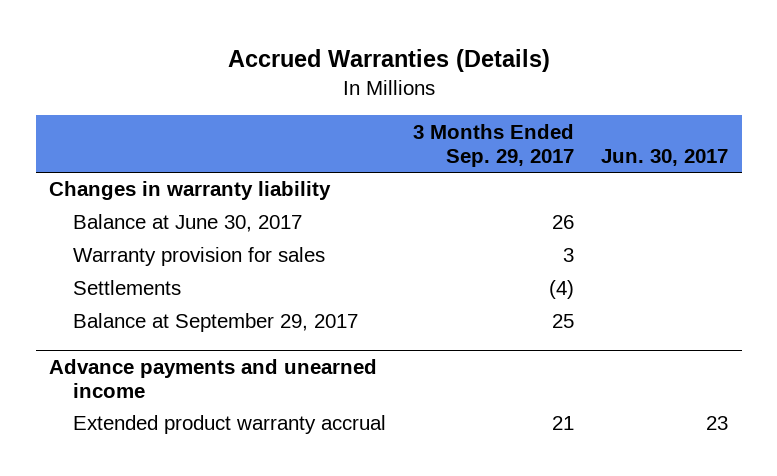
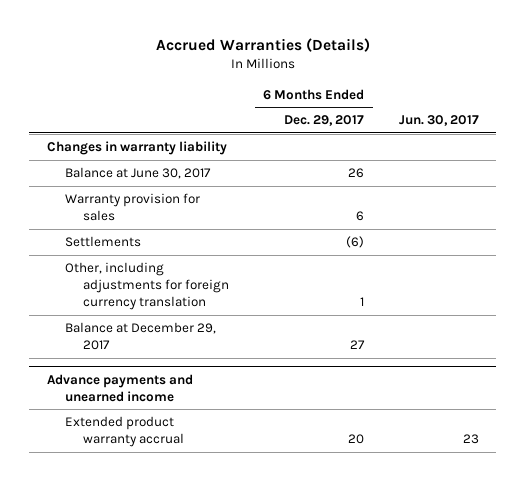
- | 3 Months Ended Sep. 29, 2017 | Jun. 30, 2017
+ | 6 Months Ended Dec. 29, 2017 | Jun. 30, 2017
- Balance at September 29, 2017 | 25 |
+ Other, including adjustments for foreign currency translation | 1 |
+ Balance at December 29, 2017 | 27 |

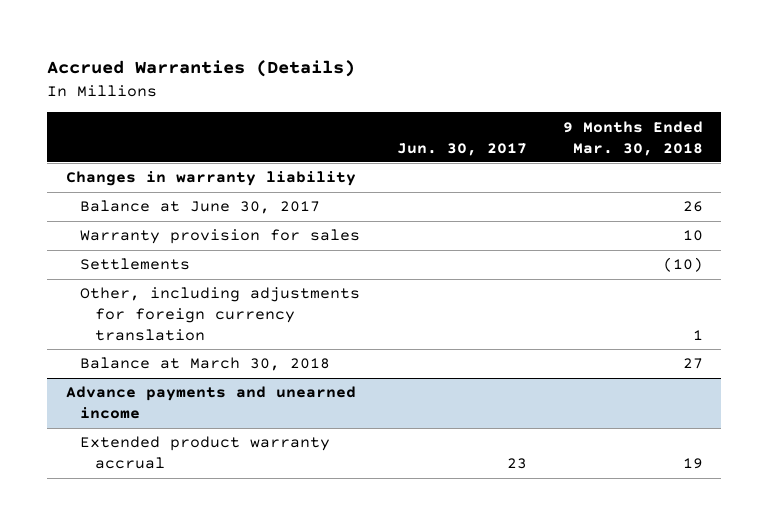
- | 6 Months Ended Dec. 29, 2017 | Jun. 30, 2017
+ | Jun. 30, 2017 | 9 Months Ended Mar. 30, 2018
- Balance at December 29, 2017 | 27 |
+ Balance at March 30, 2018 | | 27

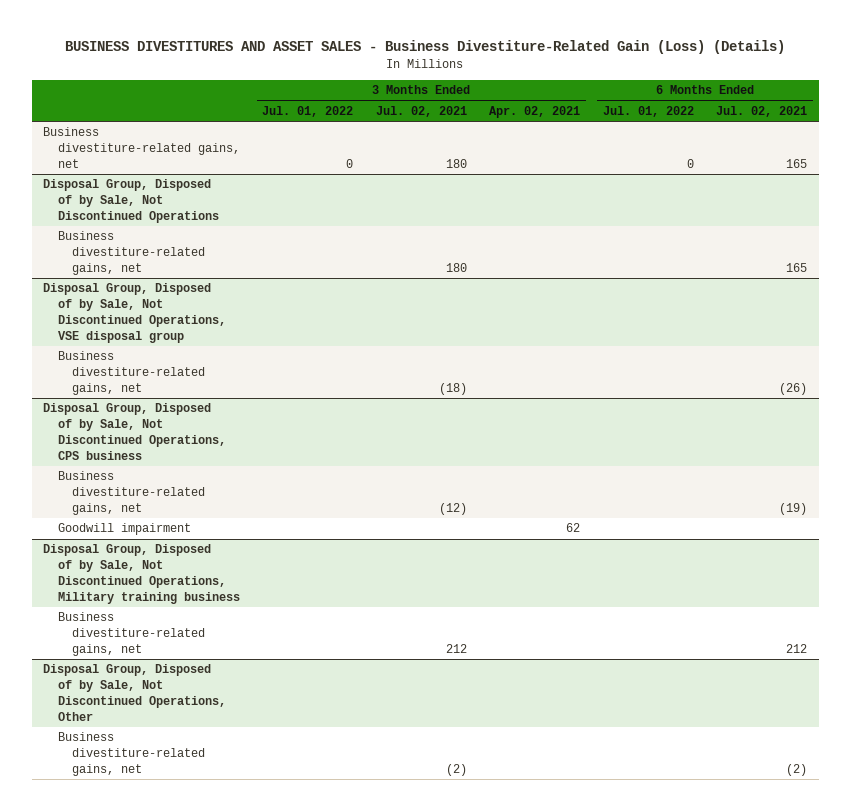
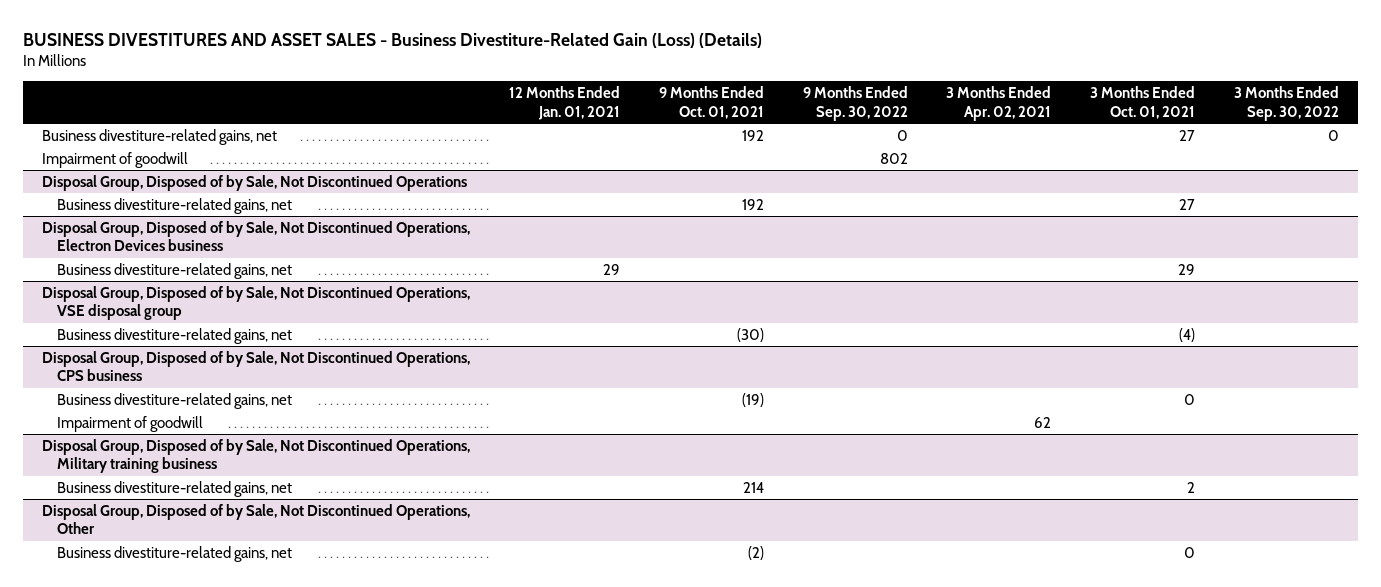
- | 3 Months Ended Jul. 01, 2022 | 3 Months Ended Jul. 02, 2021 | 3 Months Ended Apr. 02, 2021 | 6 Months Ended Jul. 01, 2022 | 6 Months Ended Jul. 02, 2021
+ | 12 Months Ended Jan. 01, 2021 | 9 Months Ended Oct. 01, 2021 | 9 Months Ended Sep. 30, 2022 | 3 Months Ended Apr. 02, 2021 | 3 Months Ended Oct. 01, 2021 | 3 Months Ended Sep. 30, 2022
+ Impairment of goodwill | | | 802 | | |
+ Disposal Group, Disposed of by Sale, Not Discontinued Operations, Electron Devices business
+ Business divestiture-related gains, net | 29 | | | | 29 |
@ Disposal Group, Disposed of by Sale, Not Discontinued Operations, CPS business
- Goodwill impairment | | | 62 | |
+ Impairment of goodwill | | | | 62 | |

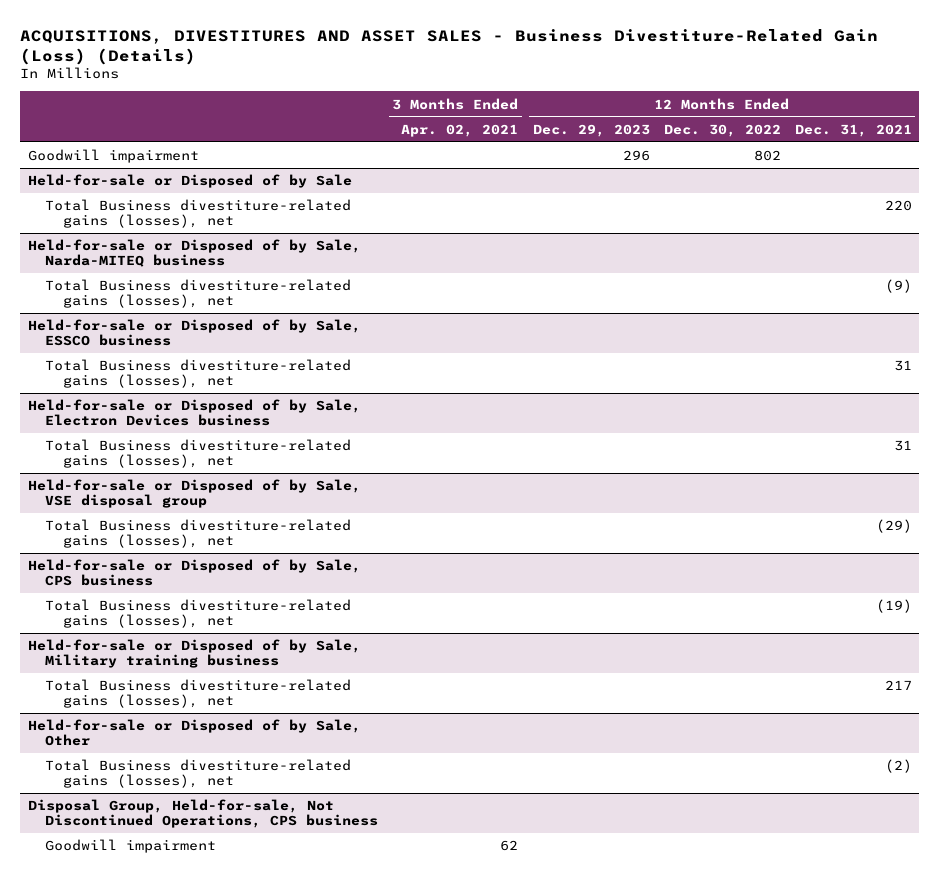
- BUSINESS DIVESTITURES AND ASSET SALES - Business Divestiture-Related Gain (Loss) (Details)
+ ACQUISITIONS, DIVESTITURES AND ASSET SALES - Business Divestiture-Related Gain (Loss) (Details)
- | 12 Months Ended Jan. 01, 2021 | 9 Months Ended Oct. 01, 2021 | 9 Months Ended Sep. 30, 2022 | 3 Months Ended Apr. 02, 2021 | 3 Months Ended Oct. 01, 2021 | 3 Months Ended Sep. 30, 2022
+ | 3 Months Ended Apr. 02, 2021 | 12 Months Ended Dec. 29, 2023 | 12 Months Ended Dec. 30, 2022 | 12 Months Ended Dec. 31, 2021
- Business divestiture-related gains, net | | 192 | 0 | | 27 | 0
- Impairment of goodwill | | | 802 | | |
- Disposal Group, Disposed of by Sale, Not Discontinued Operations
- Business divestiture-related gains, net | | 192 | | | 27 |
- Disposal Group, Disposed of by Sale, Not Discontinued Operations, Electron Devices business
- Business divestiture-related gains, net | 29 | | | | 29 |
- Disposal Group, Disposed of by Sale, Not Discontinued Operations, VSE disposal group
- Business divestiture-related gains, net | | (30) | | | (4) |
- Disposal Group, Disposed of by Sale, Not Discontinued Operations, CPS business
- Business divestiture-related gains, net | | (19) | | | 0 |
- Impairment of goodwill | | | | 62 | |
- Disposal Group, Disposed of by Sale, Not Discontinued Operations, Military training business
- Business divestiture-related gains, net | | 214 | | | 2 |
- Disposal Group, Disposed of by Sale, Not Discontinued Operations, Other
- Business divestiture-related gains, net | | (2) | | | 0 |
+ Goodwill impairment | | 296 | 802 |
+ Held-for-sale or Disposed of by Sale
+ Total Business divestiture-related gains (losses), net | | | | 220
+ Held-for-sale or Disposed of by Sale, Narda-MITEQ business
+ Total Business divestiture-related gains (losses), net | | | | (9)
+ Held-for-sale or Disposed of by Sale, ESSCO business
+ Total Business divestiture-related gains (losses), net | | | | 31
+ Held-for-sale or Disposed of by Sale, Electron Devices business
+ Total Business divestiture-related gains (losses), net | | | | 31
+ Held-for-sale or Disposed of by Sale, VSE disposal group
+ Total Business divestiture-related gains (losses), net | | | | (29)
+ Held-for-sale or Disposed of by Sale, CPS business
+ Total Business divestiture-related gains (losses), net | | | | (19)
+ Held-for-sale or Disposed of by Sale, Military training business
+ Total Business divestiture-related gains (losses), net | | | | 217
+ Held-for-sale or Disposed of by Sale, Other
+ Total Business divestiture-related gains (losses), net | | | | (2)
+ Disposal Group, Held-for-sale, Not Discontinued Operations, CPS business
+ Goodwill impairment | 62 | | |

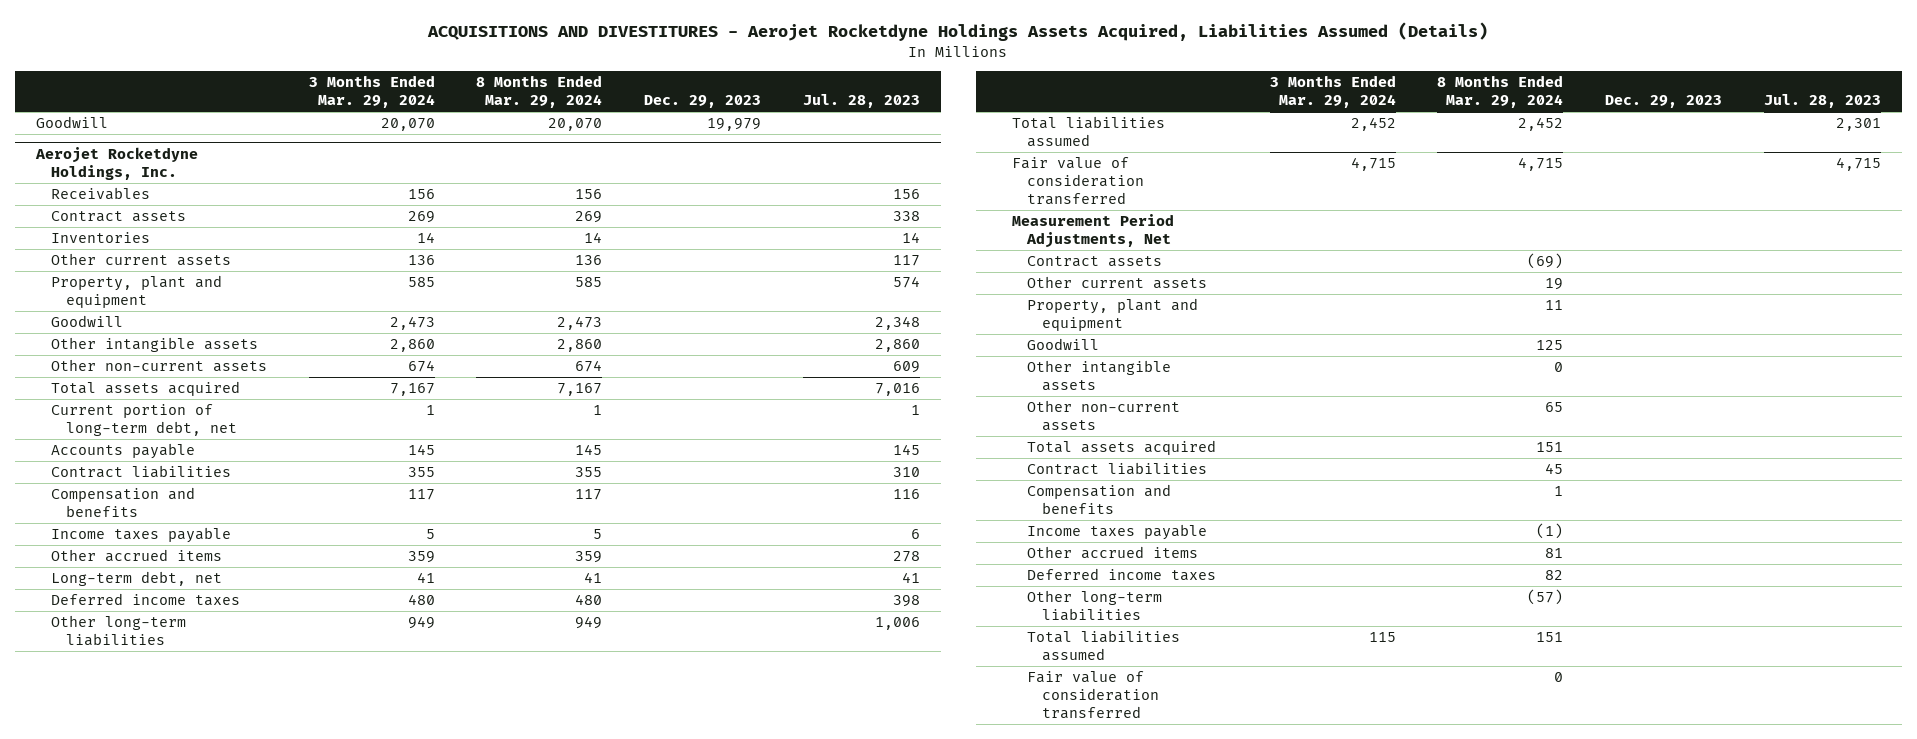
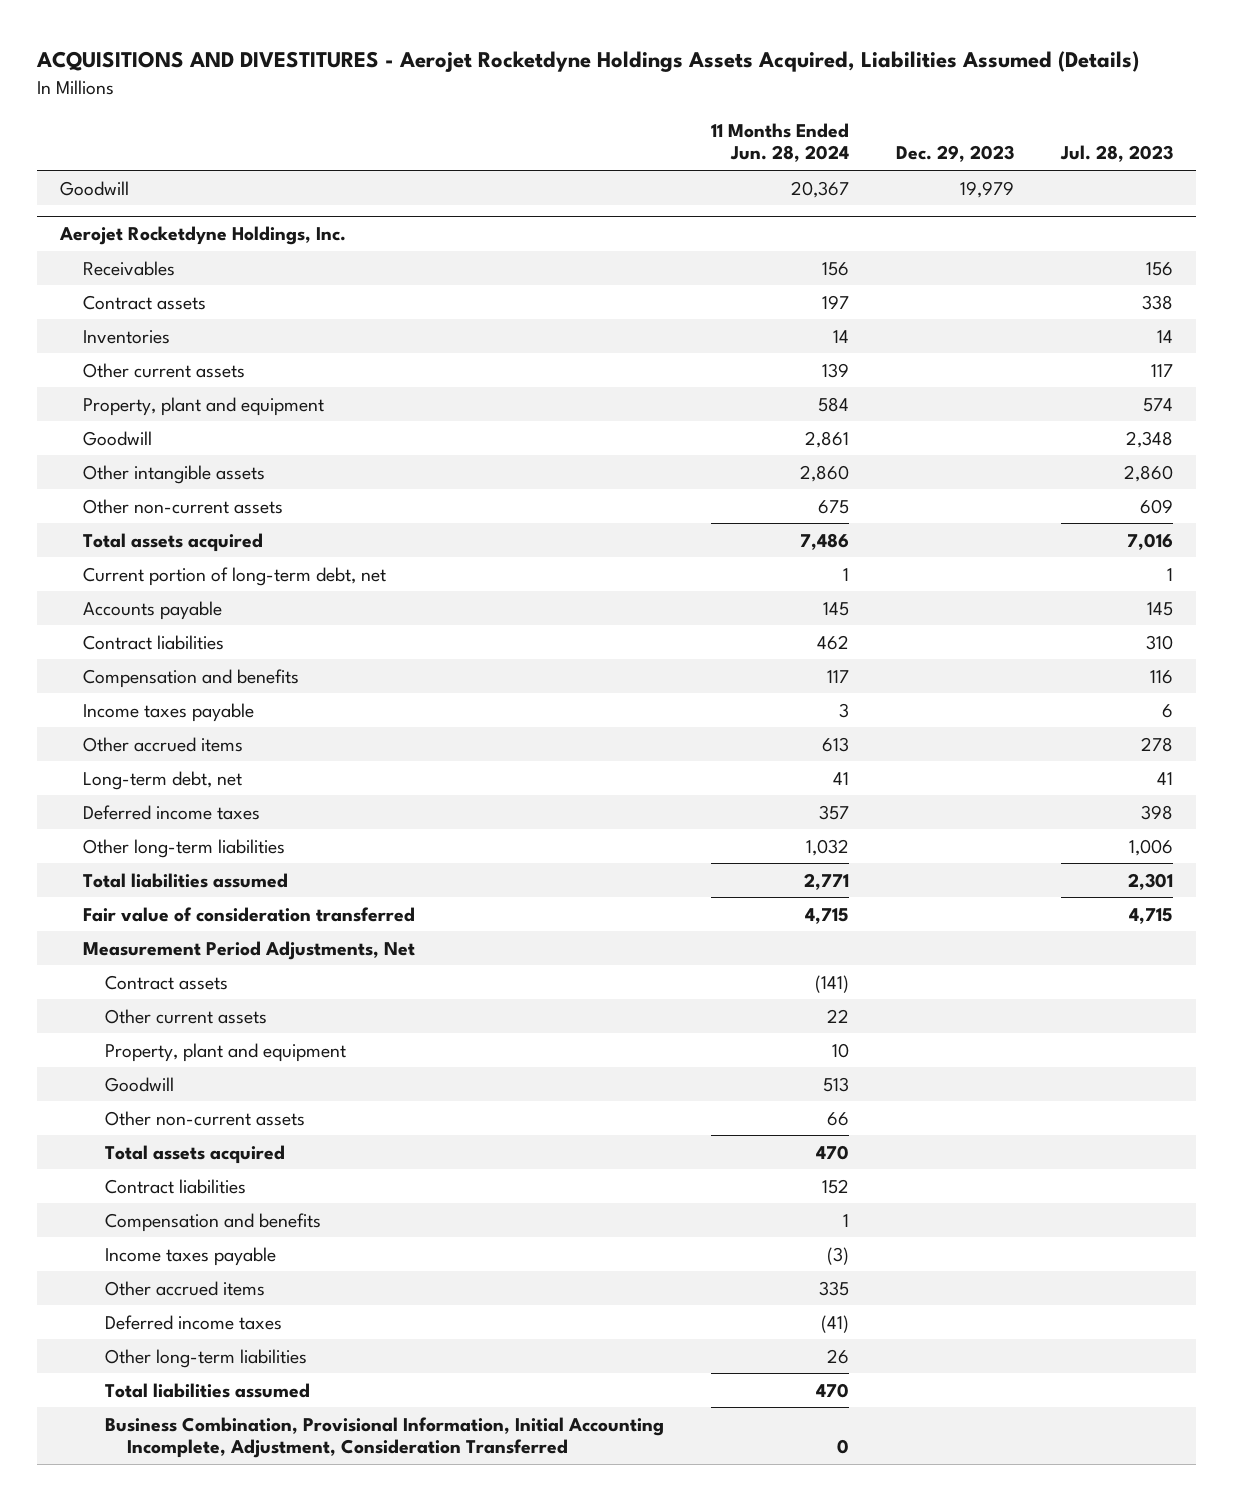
- | 3 Months Ended Mar. 29, 2024 | 8 Months Ended Mar. 29, 2024 | Dec. 29, 2023 | Jul. 28, 2023
+ | 11 Months Ended Jun. 28, 2024 | Dec. 29, 2023 | Jul. 28, 2023
@ Aerojet Rocketdyne Holdings, Inc.
- Other intangible assets | | 0 | |
- Fair value of consideration transferred | | 0 | |
+ Business Combination, Provisional Information, Initial Accounting Incomplete, Adjustment, Consideration Transferred | 0 | |

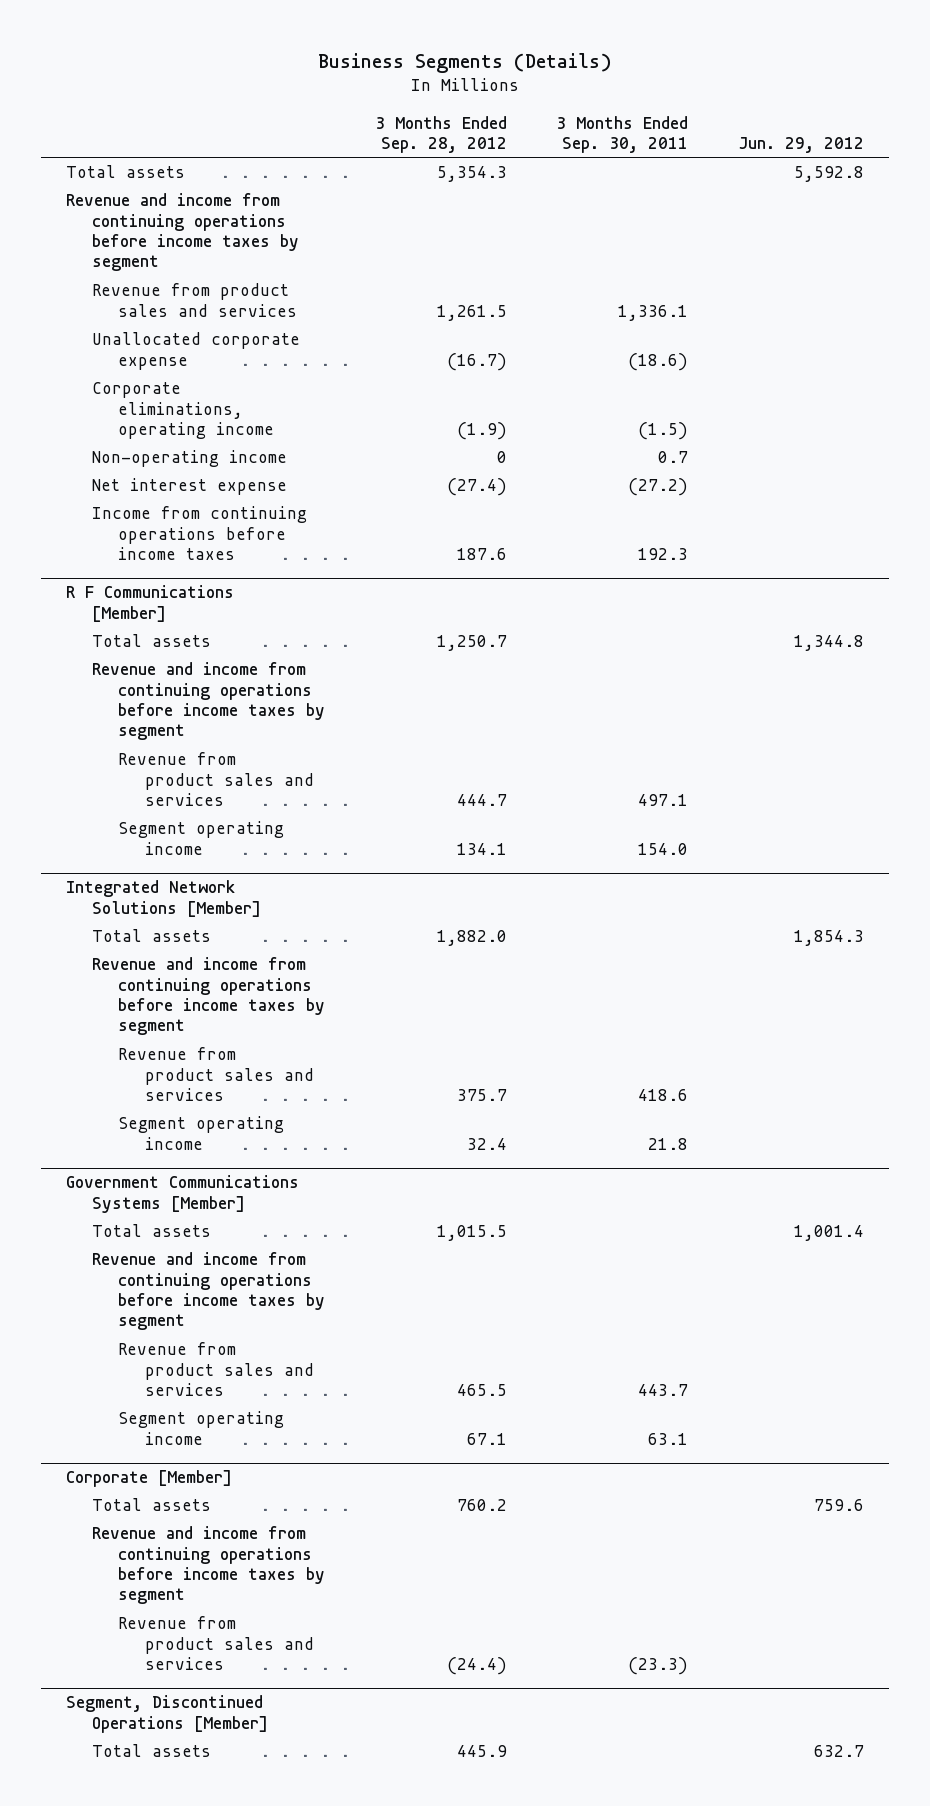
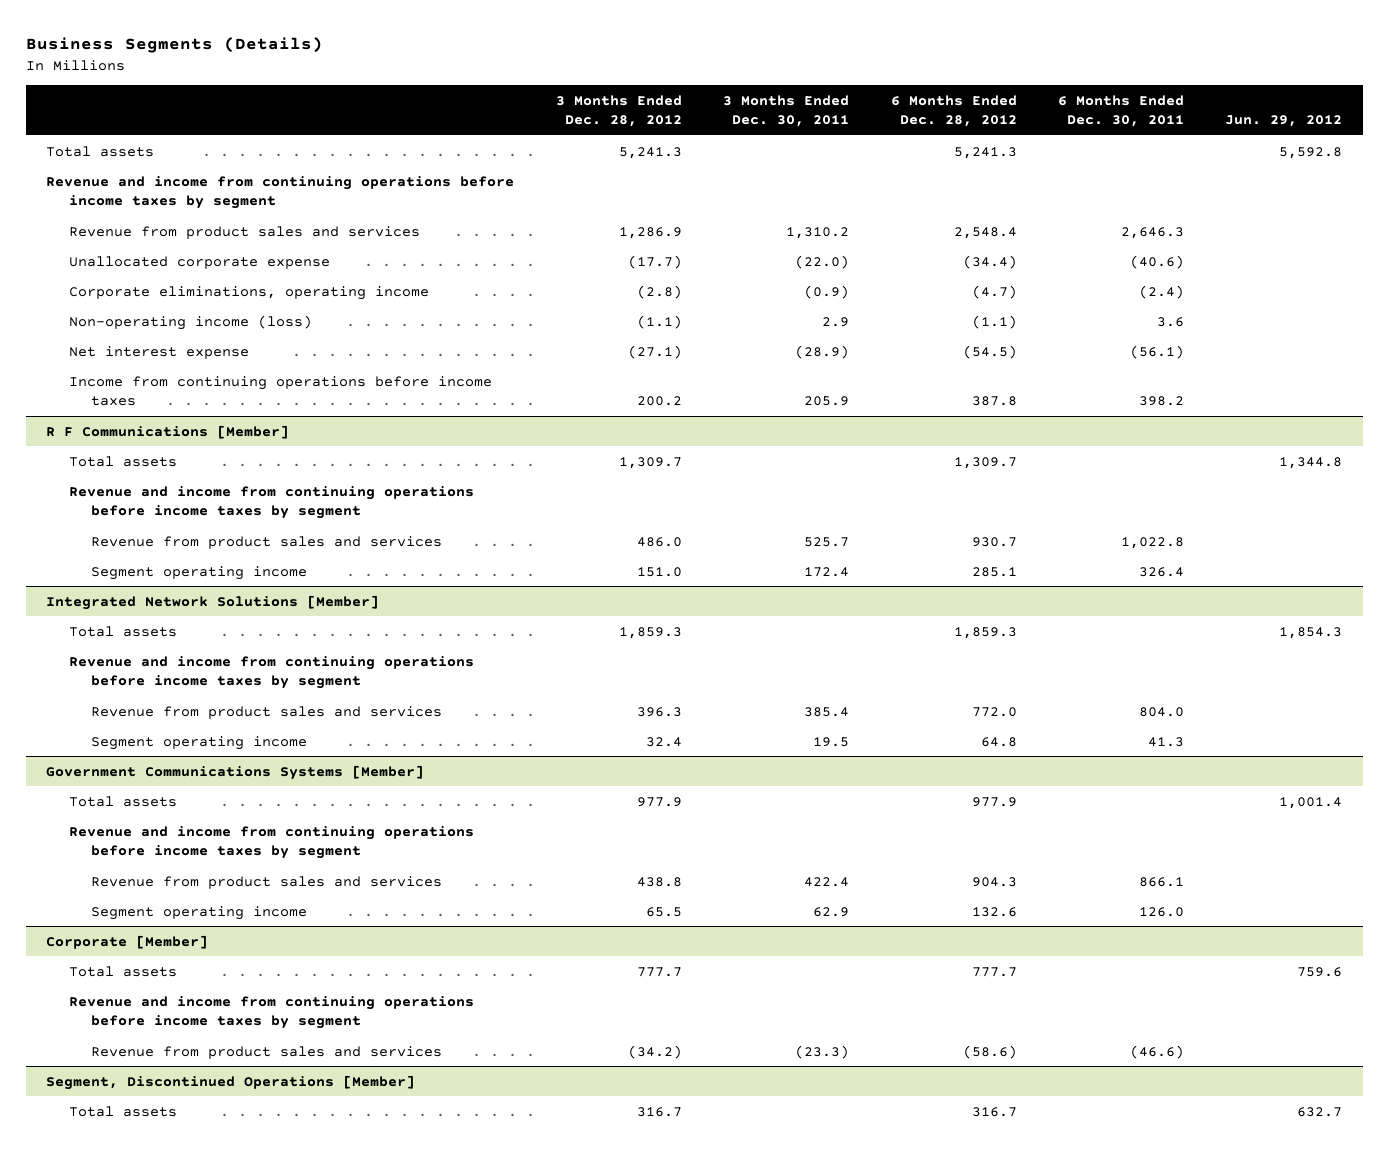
- | 3 Months Ended Sep. 28, 2012 | 3 Months Ended Sep. 30, 2011 | Jun. 29, 2012
+ | 3 Months Ended Dec. 28, 2012 | 3 Months Ended Dec. 30, 2011 | 6 Months Ended Dec. 28, 2012 | 6 Months Ended Dec. 30, 2011 | Jun. 29, 2012
- Non-operating income | 0 | 0.7 |
+ Non-operating income (loss) | (1.1) | 2.9 | (1.1) | 3.6 |

